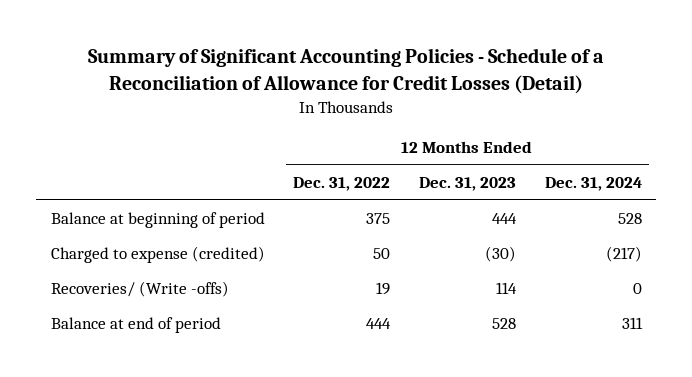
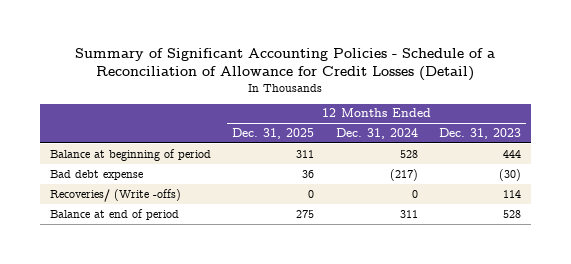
- | 12 Months Ended Dec. 31, 2022 | 12 Months Ended Dec. 31, 2023 | 12 Months Ended Dec. 31, 2024
+ | 12 Months Ended Dec. 31, 2025 | 12 Months Ended Dec. 31, 2024 | 12 Months Ended Dec. 31, 2023
- Charged to expense (credited) | 50 | (30) | (217)
+ Bad debt expense | 36 | (217) | (30)

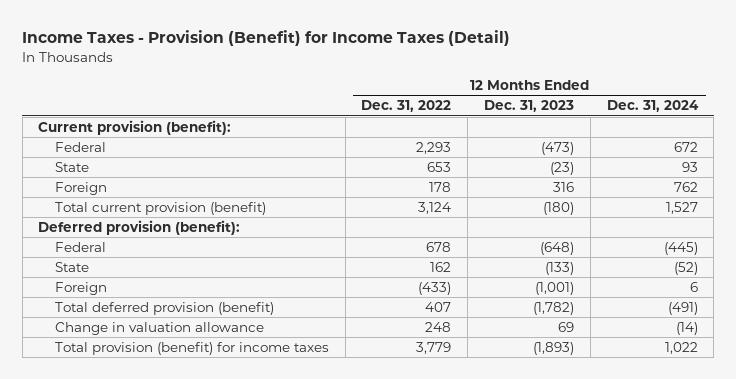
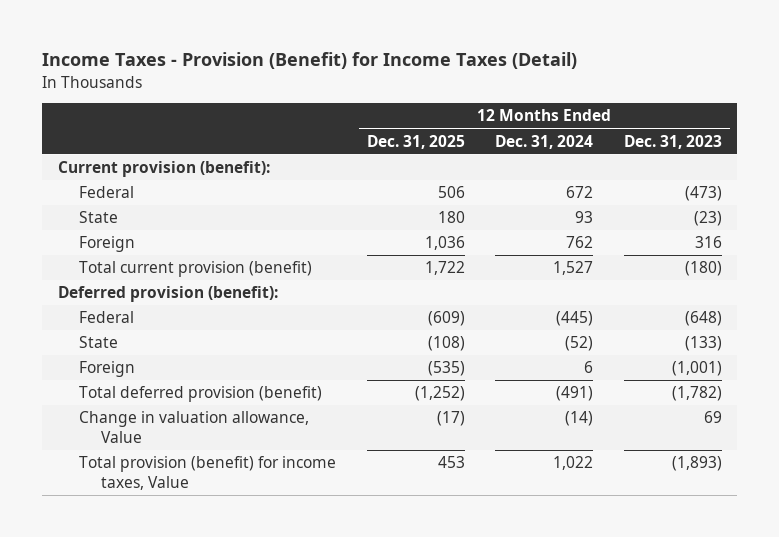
- | 12 Months Ended Dec. 31, 2022 | 12 Months Ended Dec. 31, 2023 | 12 Months Ended Dec. 31, 2024
+ | 12 Months Ended Dec. 31, 2025 | 12 Months Ended Dec. 31, 2024 | 12 Months Ended Dec. 31, 2023
- Change in valuation allowance | 248 | 69 | (14)
- Total provision (benefit) for income taxes | 3,779 | (1,893) | 1,022
+ Change in valuation allowance, Value | (17) | (14) | 69
+ Total provision (benefit) for income taxes, Value | 453 | 1,022 | (1,893)

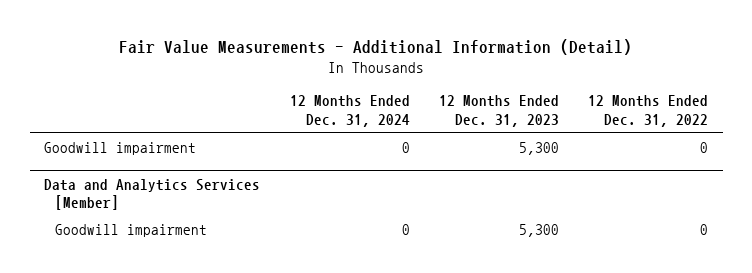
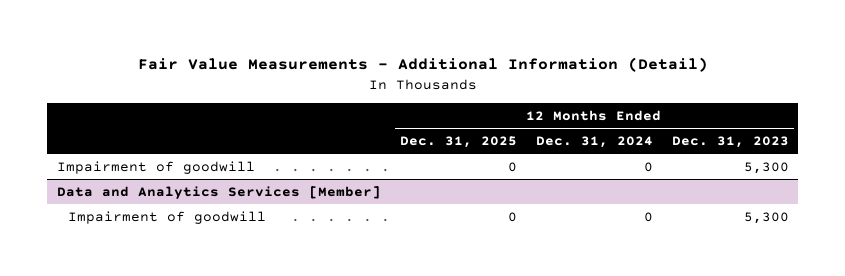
- | 12 Months Ended Dec. 31, 2024 | 12 Months Ended Dec. 31, 2023 | 12 Months Ended Dec. 31, 2022
+ | 12 Months Ended Dec. 31, 2025 | 12 Months Ended Dec. 31, 2024 | 12 Months Ended Dec. 31, 2023
- Goodwill impairment | 0 | 5,300 | 0
+ Impairment of goodwill | 0 | 0 | 5,300
@ Data and Analytics Services [Member]
- Goodwill impairment | 0 | 5,300 | 0
+ Impairment of goodwill | 0 | 0 | 5,300

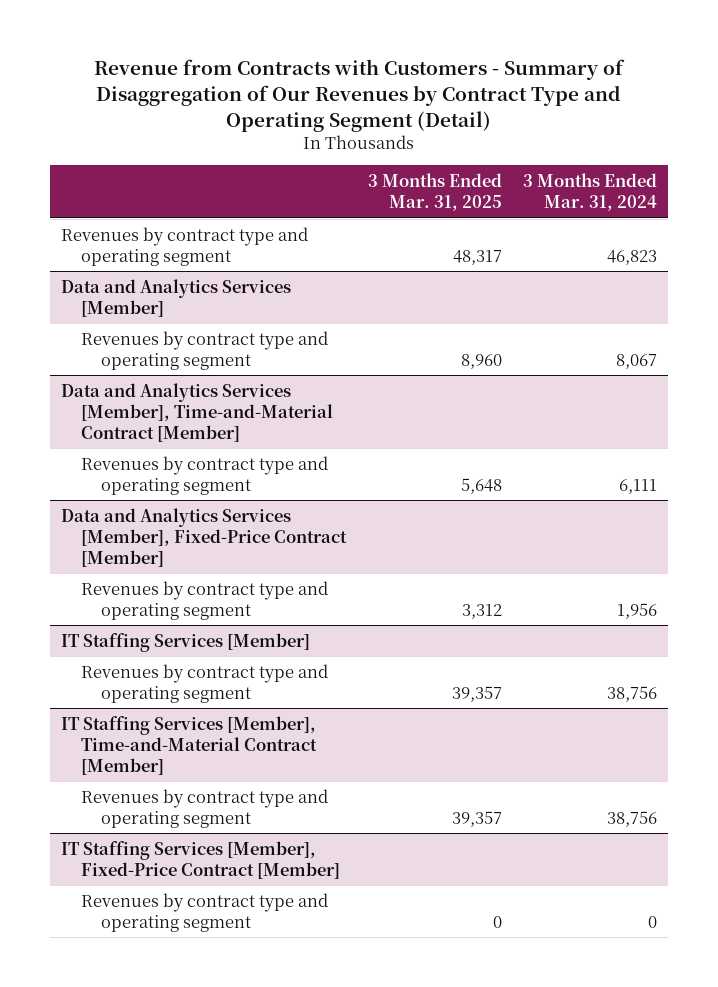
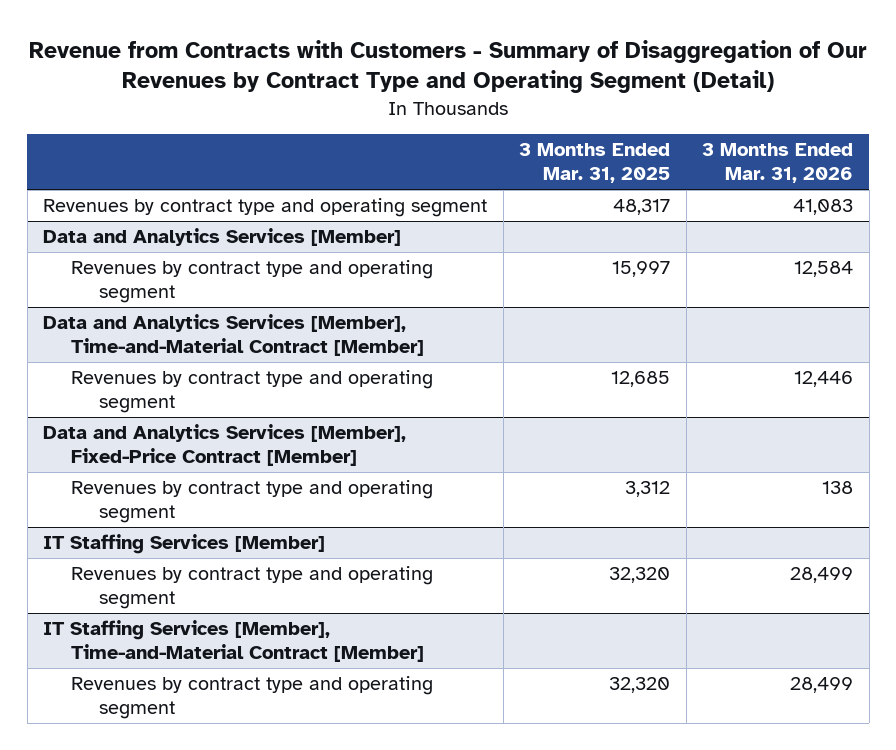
- | 3 Months Ended Mar. 31, 2025 | 3 Months Ended Mar. 31, 2024
+ | 3 Months Ended Mar. 31, 2025 | 3 Months Ended Mar. 31, 2026
@ Data and Analytics Services [Member]
- Revenues by contract type and operating segment | 8,960 | 8,067
+ Revenues by contract type and operating segment | 15,997 | 12,584
@ Data and Analytics Services [Member], Time-and-Material Contract [Member]
- Revenues by contract type and operating segment | 5,648 | 6,111
+ Revenues by contract type and operating segment | 12,685 | 12,446
@ IT Staffing Services [Member]
- Revenues by contract type and operating segment | 39,357 | 38,756
+ Revenues by contract type and operating segment | 32,320 | 28,499
@ IT Staffing Services [Member], Time-and-Material Contract [Member]
- Revenues by contract type and operating segment | 39,357 | 38,756
- IT Staffing Services [Member], Fixed-Price Contract [Member]
- Revenues by contract type and operating segment | 0 | 0
@ IT Staffing Services [Member], Time-and-Material Contract [Member]
+ Revenues by contract type and operating segment | 32,320 | 28,499

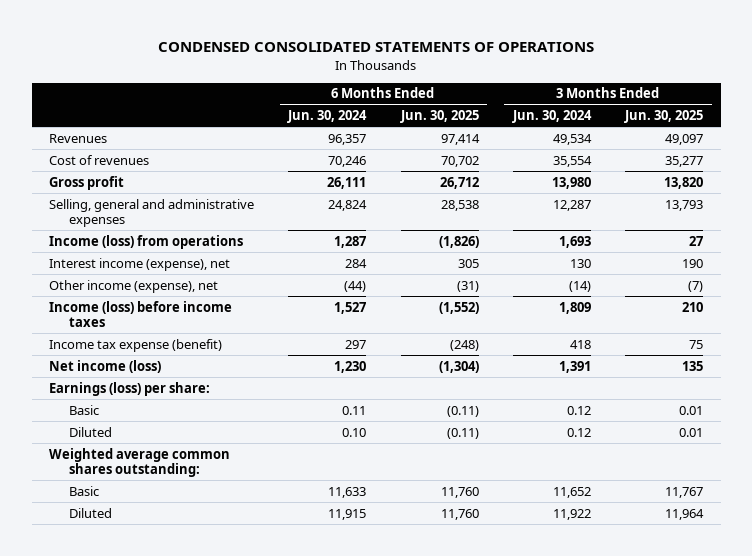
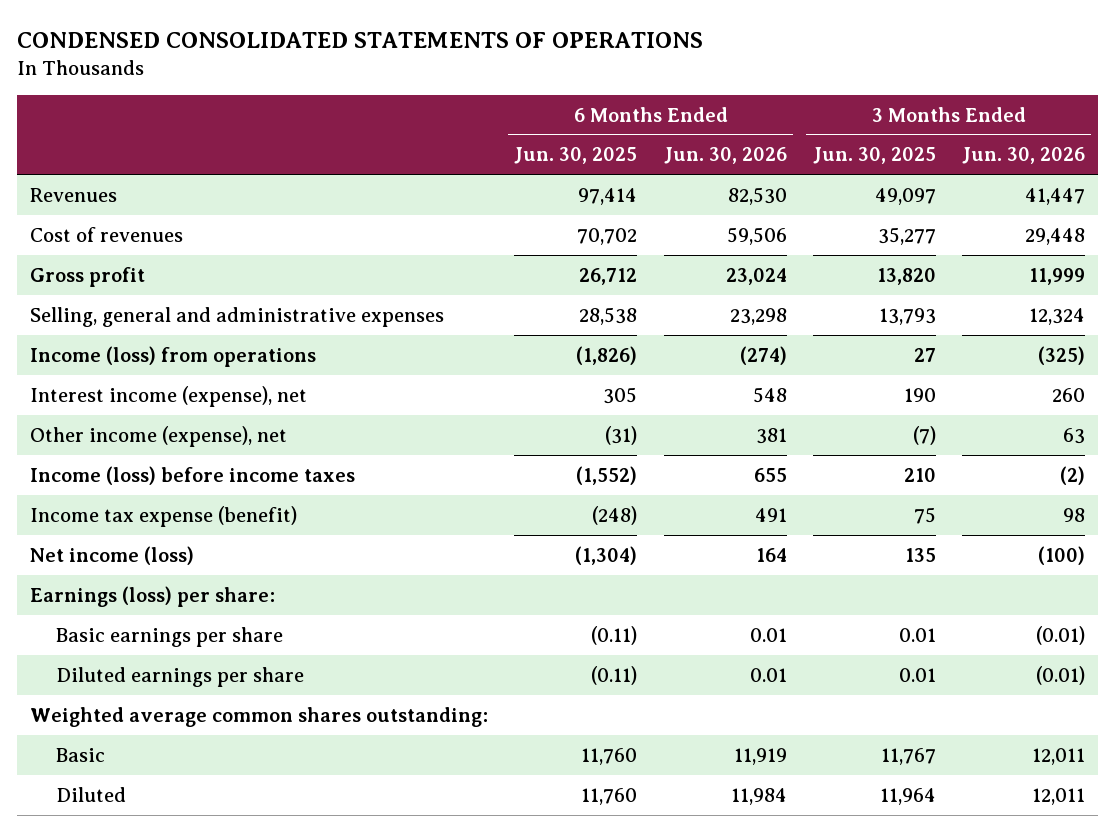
- | 6 Months Ended Jun. 30, 2024 | 6 Months Ended Jun. 30, 2025 | 3 Months Ended Jun. 30, 2024 | 3 Months Ended Jun. 30, 2025
+ | 6 Months Ended Jun. 30, 2025 | 6 Months Ended Jun. 30, 2026 | 3 Months Ended Jun. 30, 2025 | 3 Months Ended Jun. 30, 2026
- Basic | 0.11 | (0.11) | 0.12 | 0.01
- Diluted | 0.10 | (0.11) | 0.12 | 0.01
+ Basic earnings per share | (0.11) | 0.01 | 0.01 | (0.01)
+ Diluted earnings per share | (0.11) | 0.01 | 0.01 | (0.01)

